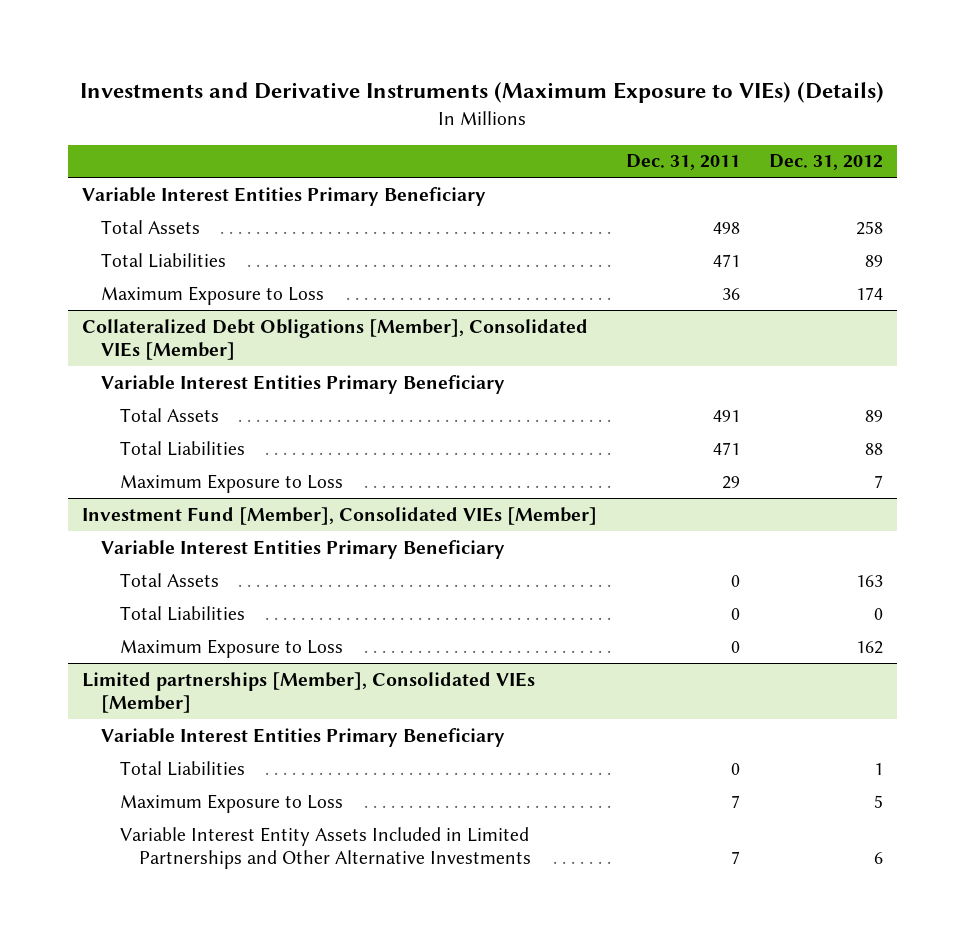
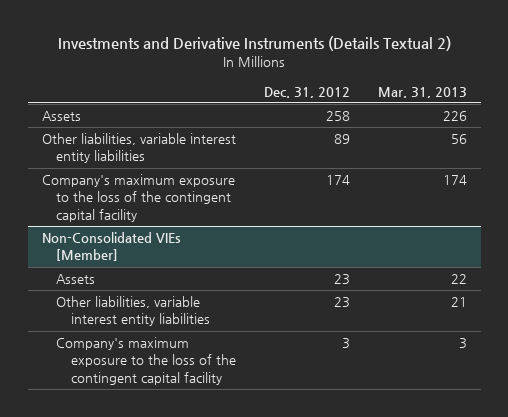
- Investments and Derivative Instruments (Maximum Exposure to VIEs) (Details)
+ Investments and Derivative Instruments (Details Textual 2)
- | Dec. 31, 2011 | Dec. 31, 2012
+ | Dec. 31, 2012 | Mar. 31, 2013
- Variable Interest Entities Primary Beneficiary
- Total Assets | 498 | 258
- Total Liabilities | 471 | 89
- Maximum Exposure to Loss | 36 | 174
- Collateralized Debt Obligations [Member], Consolidated VIEs [Member]
- Variable Interest Entities Primary Beneficiary
- Total Assets | 491 | 89
- Total Liabilities | 471 | 88
- Maximum Exposure to Loss | 29 | 7
- Investment Fund [Member], Consolidated VIEs [Member]
- Variable Interest Entities Primary Beneficiary
- Total Assets | 0 | 163
- Total Liabilities | 0 | 0
- Maximum Exposure to Loss | 0 | 162
- Limited partnerships [Member], Consolidated VIEs [Member]
- Variable Interest Entities Primary Beneficiary
- Total Liabilities | 0 | 1
- Maximum Exposure to Loss | 7 | 5
- Variable Interest Entity Assets Included in Limited Partnerships and Other Alternative Investments | 7 | 6
+ Assets | 258 | 226
+ Other liabilities, variable interest entity liabilities | 89 | 56
+ Company's maximum exposure to the loss of the contingent capital facility | 174 | 174
+ Non-Consolidated VIEs [Member]
+ Assets | 23 | 22
+ Other liabilities, variable interest entity liabilities | 23 | 21
+ Company's maximum exposure to the loss of the contingent capital facility | 3 | 3

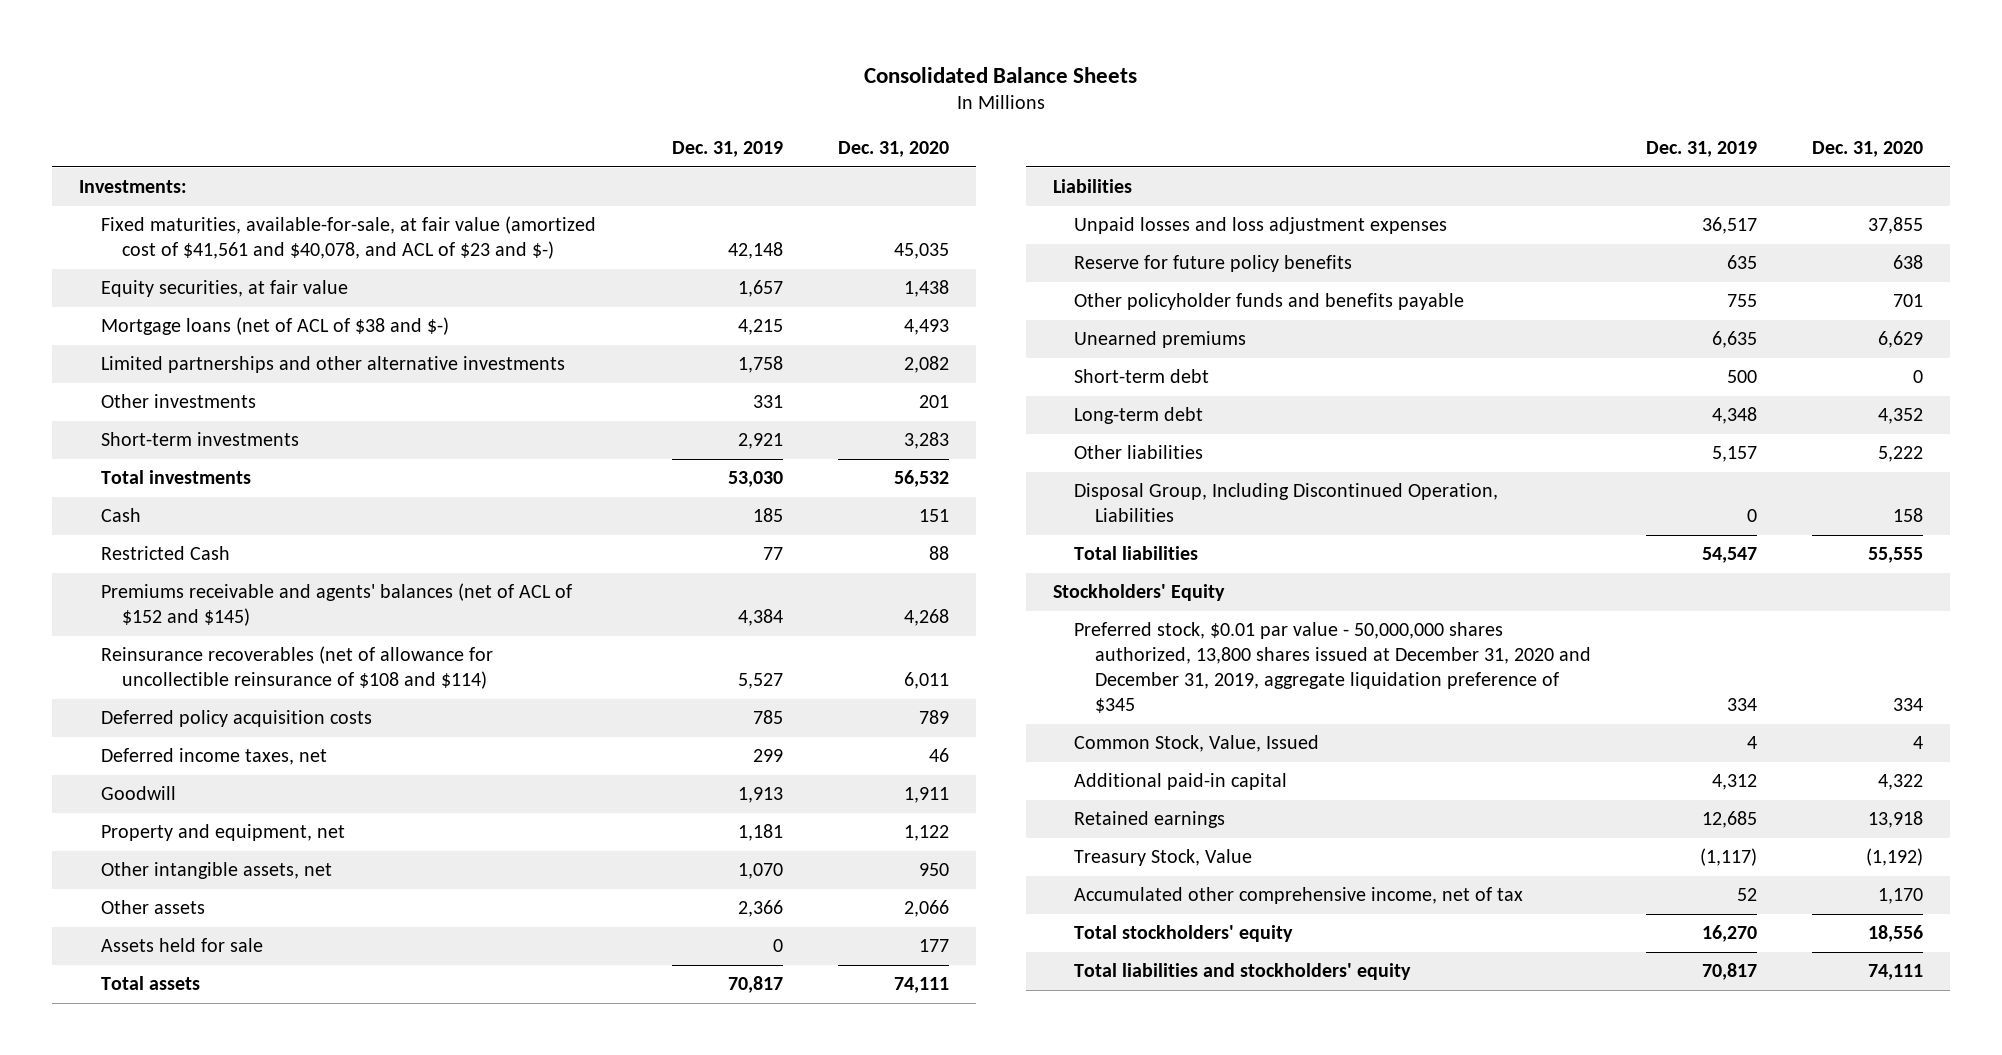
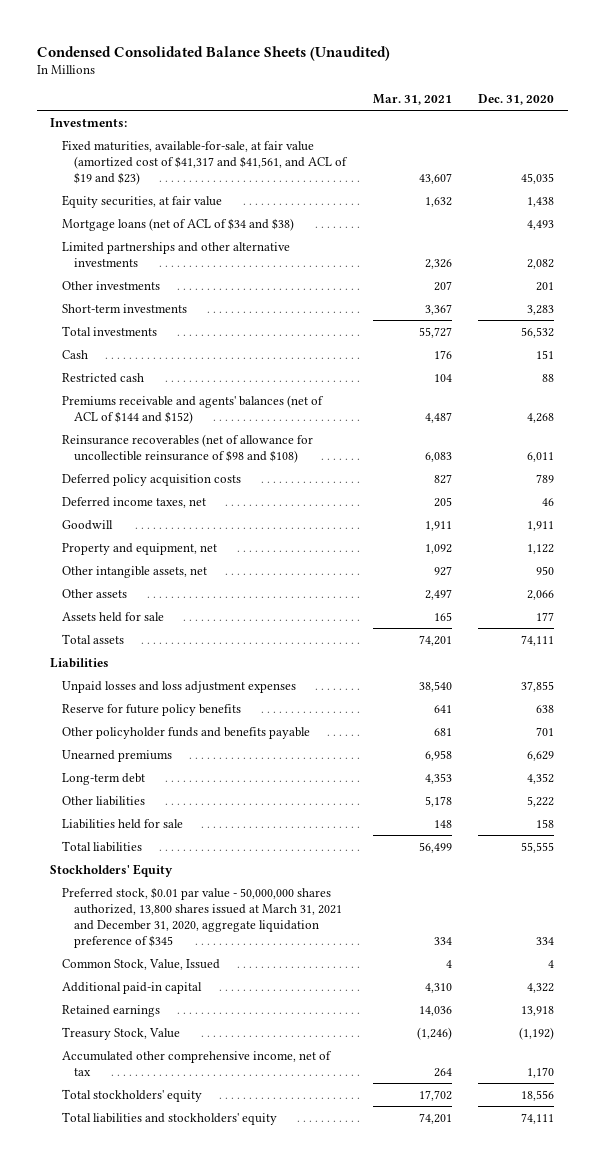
- Consolidated Balance Sheets
+ Condensed Consolidated Balance Sheets (Unaudited)
- | Dec. 31, 2019 | Dec. 31, 2020
+ | Mar. 31, 2021 | Dec. 31, 2020
- Fixed maturities, available-for-sale, at fair value (amortized cost of $41,561 and $40,078, and ACL of $23 and $-) | 42,148 | 45,035
+ Fixed maturities, available-for-sale, at fair value (amortized cost of $41,317 and $41,561, and ACL of $19 and $23) | 43,607 | 45,035
- Mortgage loans (net of ACL of $38 and $-) | 4,215 | 4,493
+ Mortgage loans (net of ACL of $34 and $38) | | 4,493
- Restricted Cash | 77 | 88
- Premiums receivable and agents' balances (net of ACL of $152 and $145) | 4,384 | 4,268
- Reinsurance recoverables (net of allowance for uncollectible reinsurance of $108 and $114) | 5,527 | 6,011
+ Restricted cash | 104 | 88
+ Premiums receivable and agents' balances (net of ACL of $144 and $152) | 4,487 | 4,268
+ Reinsurance recoverables (net of allowance for uncollectible reinsurance of $98 and $108) | 6,083 | 6,011
- Short-term debt | 500 | 0
- Disposal Group, Including Discontinued Operation, Liabilities | 0 | 158
+ Liabilities held for sale | 148 | 158
- Preferred stock, $0.01 par value - 50,000,000 shares authorized, 13,800 shares issued at December 31, 2020 and December 31, 2019, aggregate liquidation preference of $345 | 334 | 334
+ Preferred stock, $0.01 par value - 50,000,000 shares authorized, 13,800 shares issued at March 31, 2021 and December 31, 2020, aggregate liquidation preference of $345 | 334 | 334

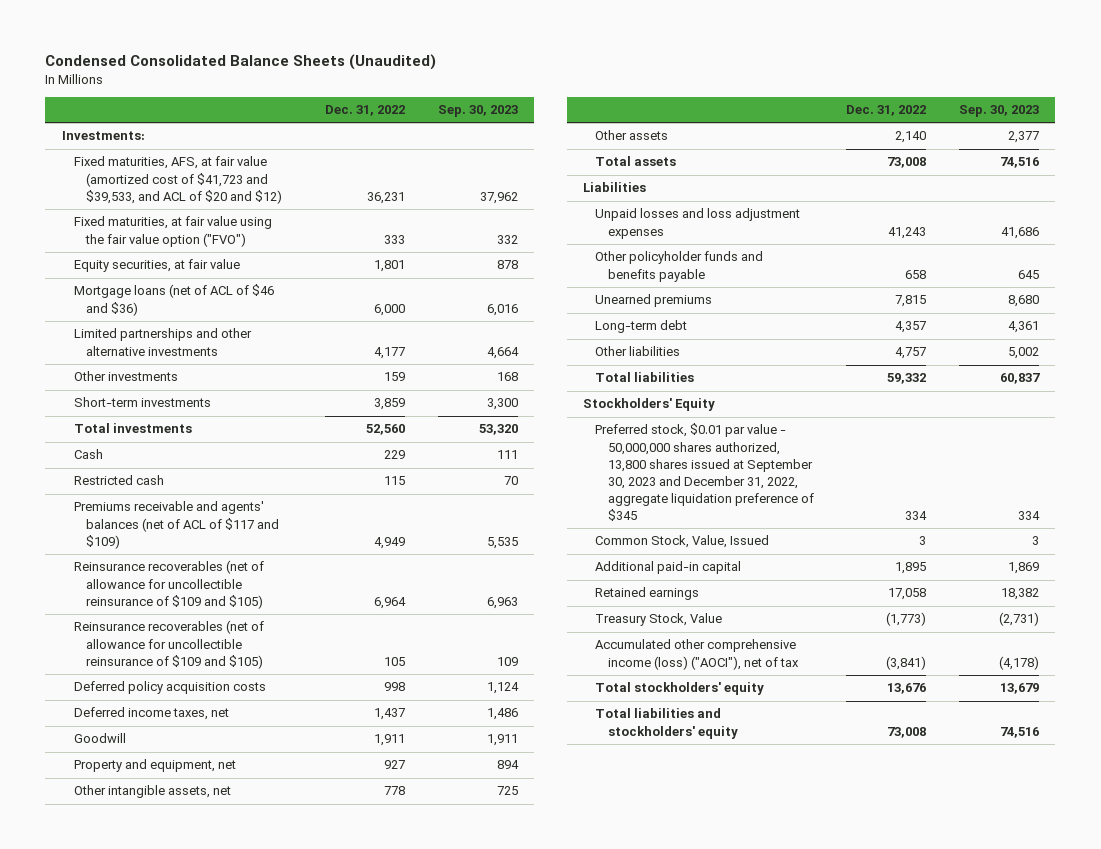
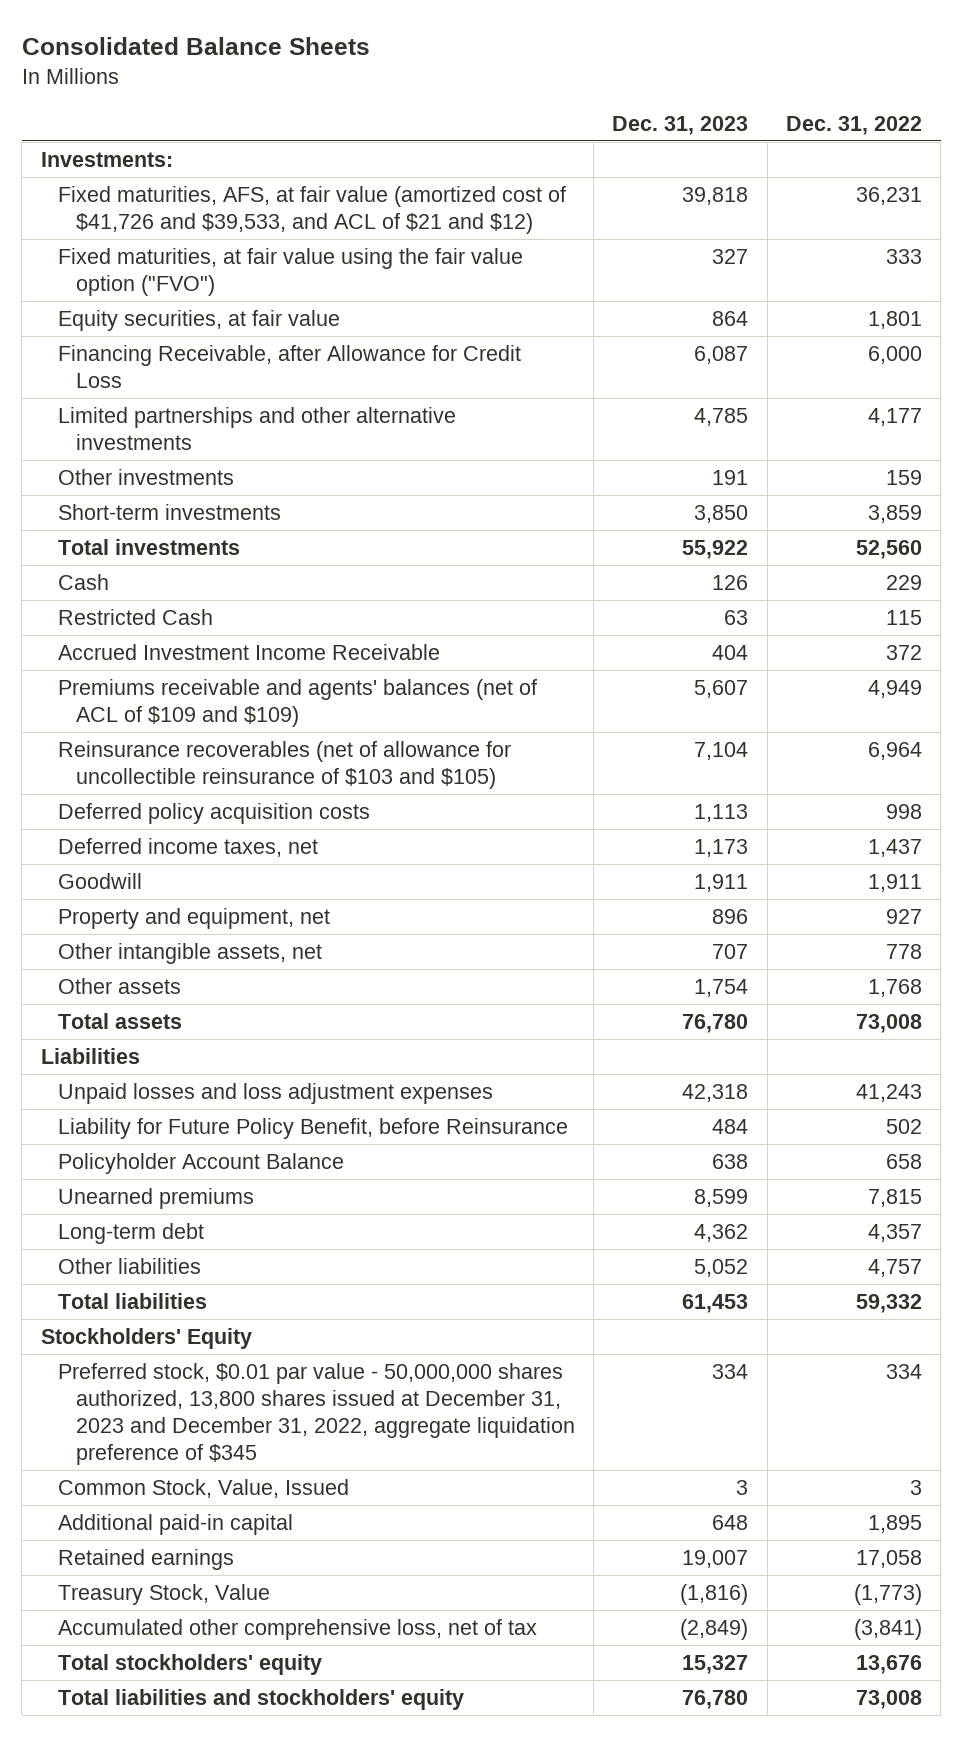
- Condensed Consolidated Balance Sheets (Unaudited)
+ Consolidated Balance Sheets
- | Dec. 31, 2022 | Sep. 30, 2023
+ | Dec. 31, 2023 | Dec. 31, 2022
- Fixed maturities, AFS, at fair value (amortized cost of $41,723 and $39,533, and ACL of $20 and $12) | 36,231 | 37,962
+ Fixed maturities, AFS, at fair value (amortized cost of $41,726 and $39,533, and ACL of $21 and $12) | 39,818 | 36,231
- Mortgage loans (net of ACL of $46 and $36) | 6,000 | 6,016
+ Financing Receivable, after Allowance for Credit Loss | 6,087 | 6,000
- Restricted cash | 115 | 70
- Premiums receivable and agents' balances (net of ACL of $117 and $109) | 4,949 | 5,535
- Reinsurance recoverables (net of allowance for uncollectible reinsurance of $109 and $105) | 6,964 | 6,963
- Reinsurance recoverables (net of allowance for uncollectible reinsurance of $109 and $105) | 105 | 109
+ Restricted Cash | 63 | 115
+ Accrued Investment Income Receivable | 404 | 372
+ Premiums receivable and agents' balances (net of ACL of $109 and $109) | 5,607 | 4,949
+ Reinsurance recoverables (net of allowance for uncollectible reinsurance of $103 and $105) | 7,104 | 6,964
- Other assets | 2,140 | 2,377
+ Other assets | 1,754 | 1,768
- Other policyholder funds and benefits payable | 658 | 645
+ Liability for Future Policy Benefit, before Reinsurance | 484 | 502
+ Policyholder Account Balance | 638 | 658
- Preferred stock, $0.01 par value - 50,000,000 shares authorized, 13,800 shares issued at September 30, 2023 and December 31, 2022, aggregate liquidation preference of $345 | 334 | 334
+ Preferred stock, $0.01 par value - 50,000,000 shares authorized, 13,800 shares issued at December 31, 2023 and December 31, 2022, aggregate liquidation preference of $345 | 334 | 334
- Accumulated other comprehensive income (loss) ("AOCI"), net of tax | (3,841) | (4,178)
+ Accumulated other comprehensive loss, net of tax | (2,849) | (3,841)

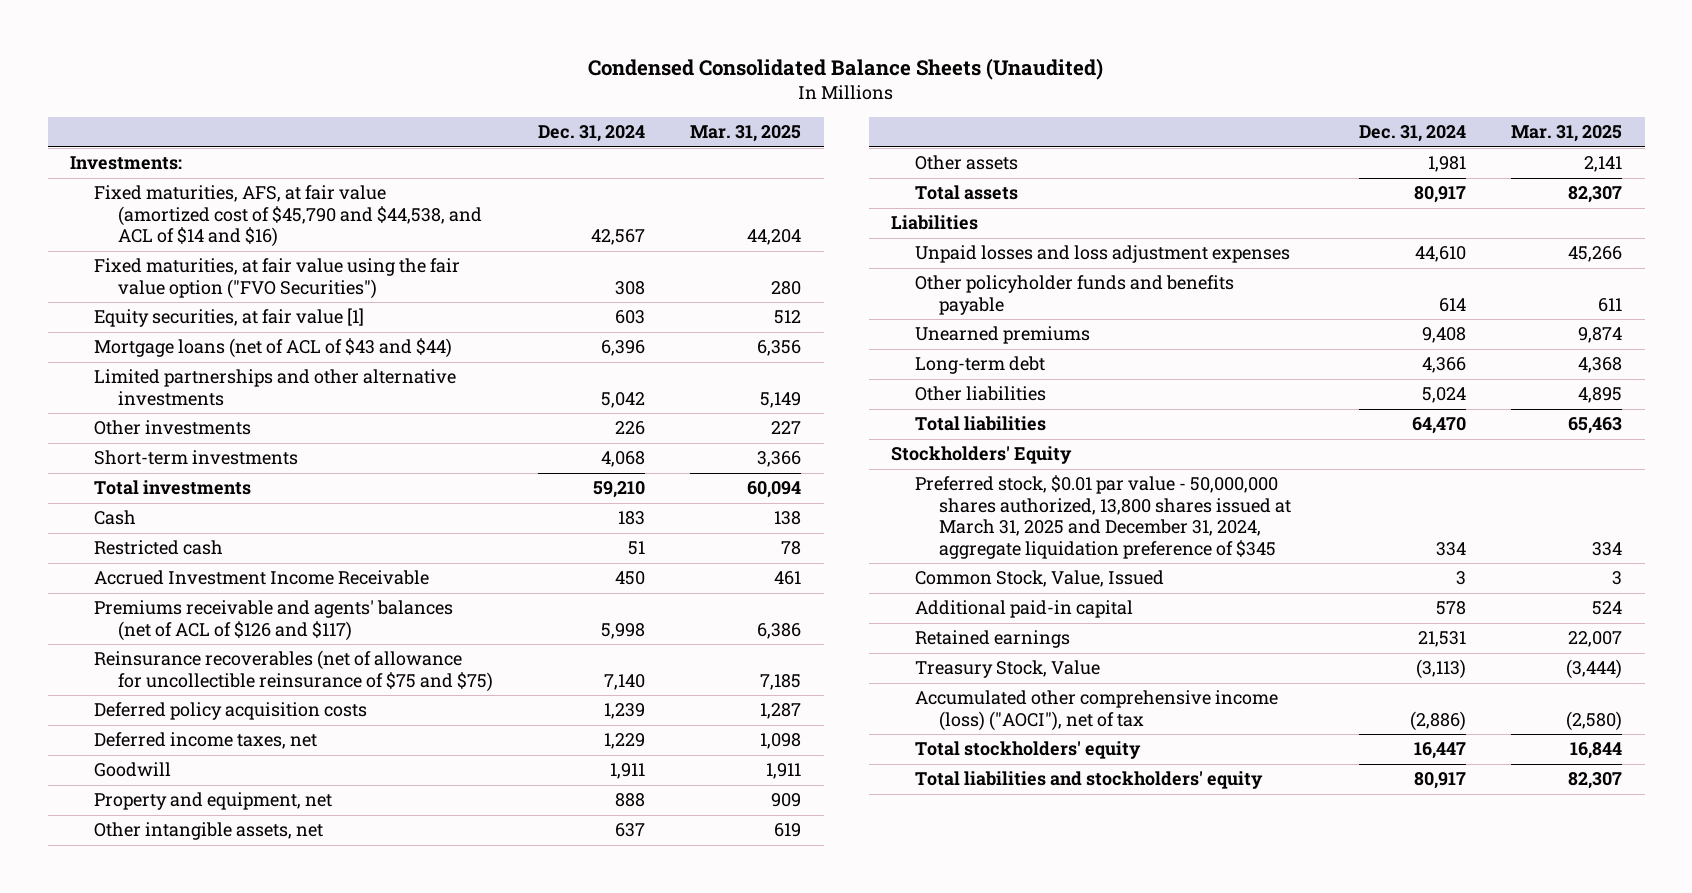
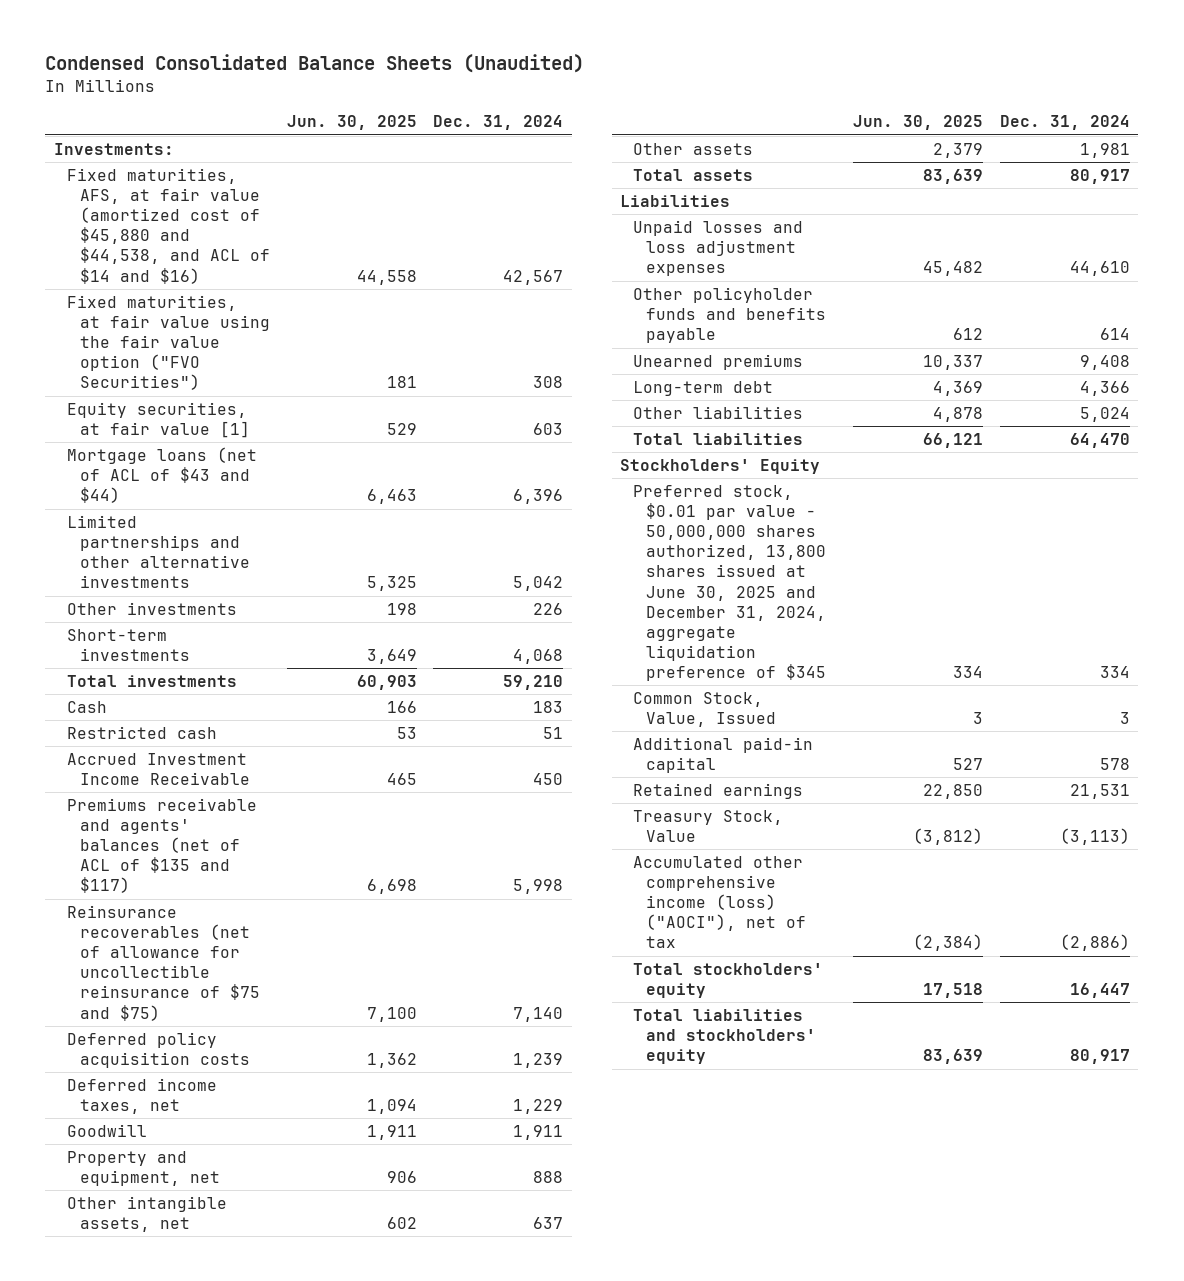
- | Dec. 31, 2024 | Mar. 31, 2025
+ | Jun. 30, 2025 | Dec. 31, 2024
- Fixed maturities, AFS, at fair value (amortized cost of $45,790 and $44,538, and ACL of $14 and $16) | 42,567 | 44,204
+ Fixed maturities, AFS, at fair value (amortized cost of $45,880 and $44,538, and ACL of $14 and $16) | 44,558 | 42,567
- Premiums receivable and agents' balances (net of ACL of $126 and $117) | 5,998 | 6,386
+ Premiums receivable and agents' balances (net of ACL of $135 and $117) | 6,698 | 5,998
- Preferred stock, $0.01 par value - 50,000,000 shares authorized, 13,800 shares issued at March 31, 2025 and December 31, 2024, aggregate liquidation preference of $345 | 334 | 334
+ Preferred stock, $0.01 par value - 50,000,000 shares authorized, 13,800 shares issued at June 30, 2025 and December 31, 2024, aggregate liquidation preference of $345 | 334 | 334

